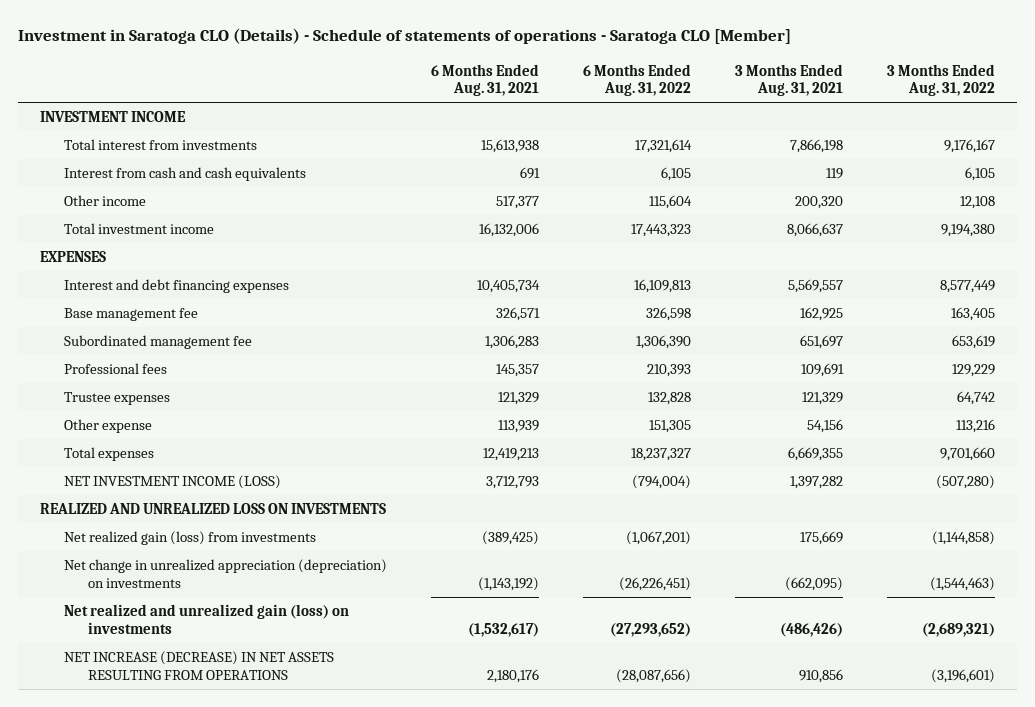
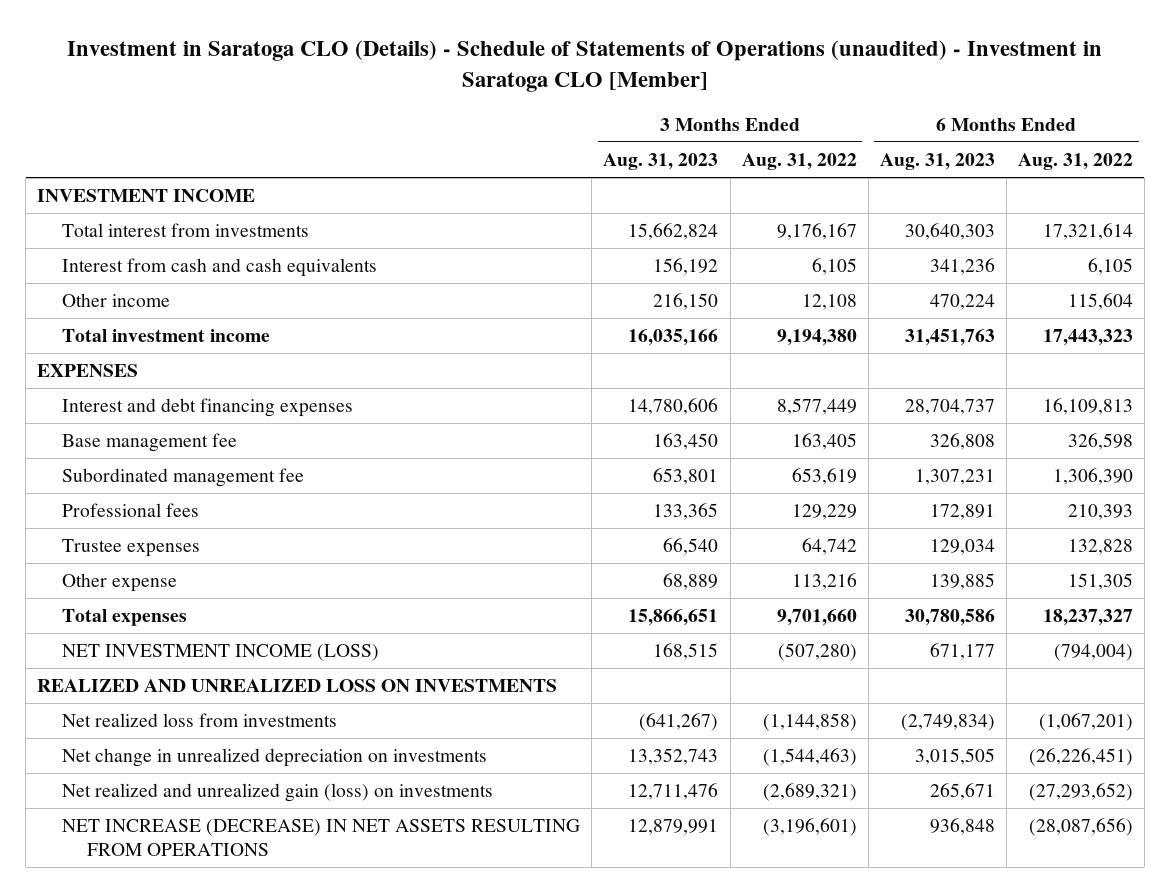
- Investment in Saratoga CLO (Details) - Schedule of statements of operations - Saratoga CLO [Member]
+ Investment in Saratoga CLO (Details) - Schedule of Statements of Operations (unaudited) - Investment in Saratoga CLO [Member]
- | 6 Months Ended Aug. 31, 2021 | 6 Months Ended Aug. 31, 2022 | 3 Months Ended Aug. 31, 2021 | 3 Months Ended Aug. 31, 2022
+ | 3 Months Ended Aug. 31, 2023 | 3 Months Ended Aug. 31, 2022 | 6 Months Ended Aug. 31, 2023 | 6 Months Ended Aug. 31, 2022
- Net realized gain (loss) from investments | (389,425) | (1,067,201) | 175,669 | (1,144,858)
- Net change in unrealized appreciation (depreciation) on investments | (1,143,192) | (26,226,451) | (662,095) | (1,544,463)
+ Net realized loss from investments | (641,267) | (1,144,858) | (2,749,834) | (1,067,201)
+ Net change in unrealized depreciation on investments | 13,352,743 | (1,544,463) | 3,015,505 | (26,226,451)

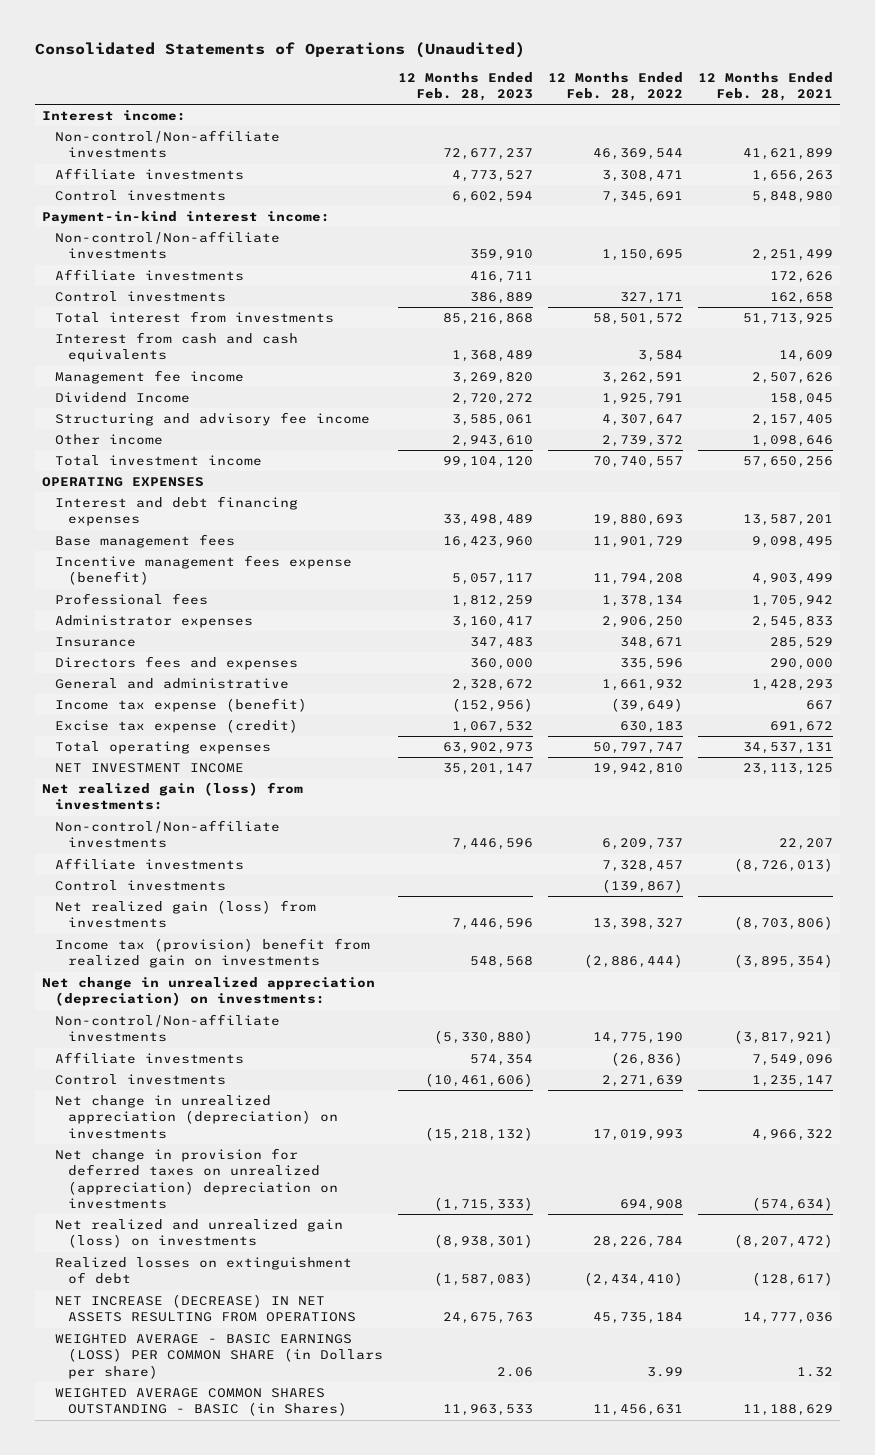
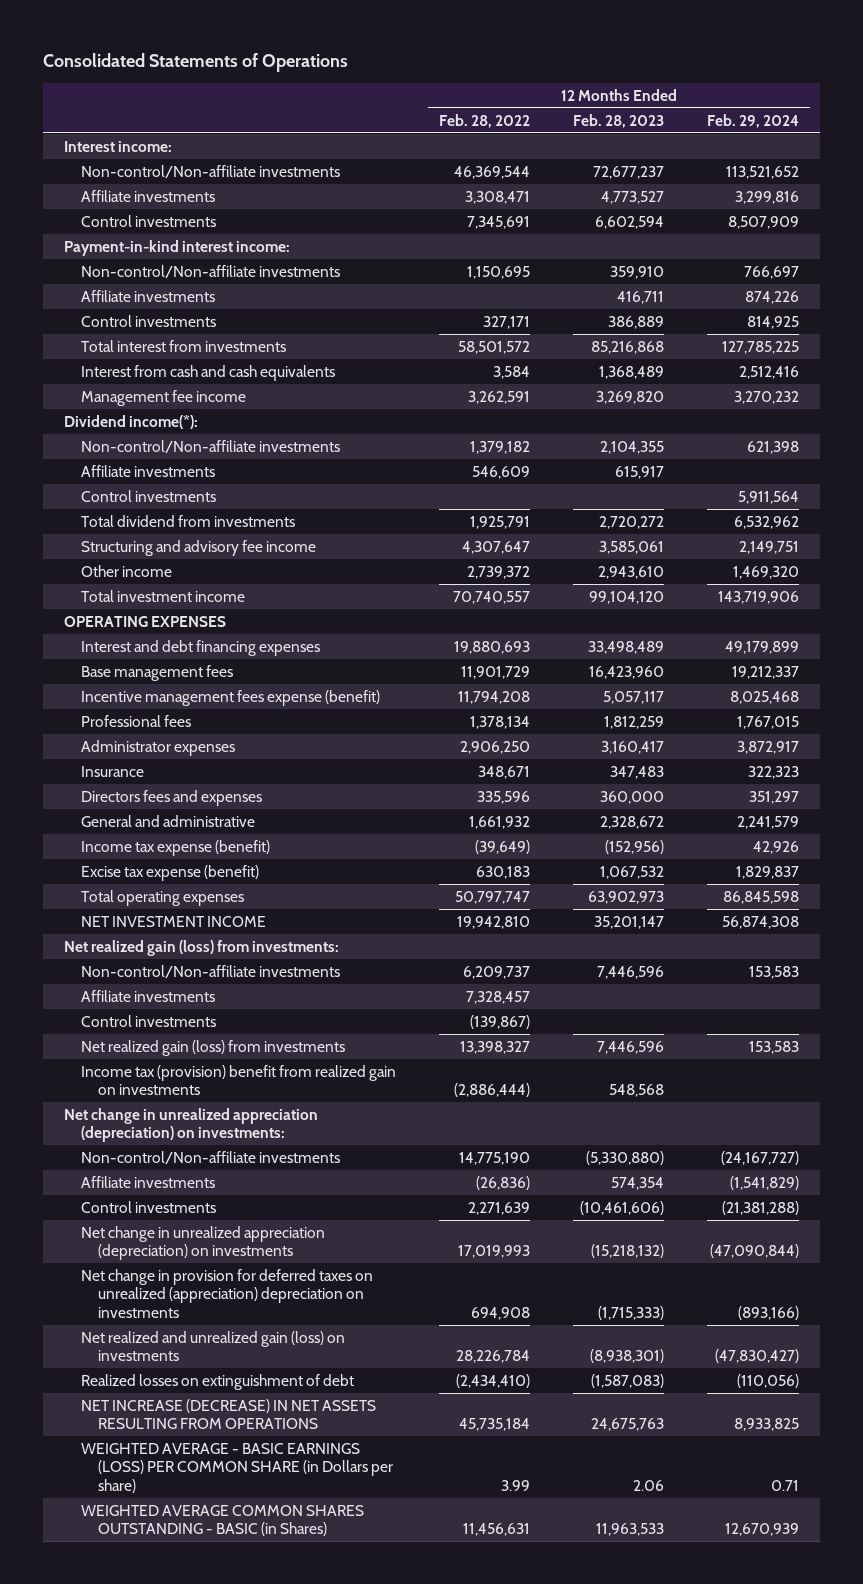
- Consolidated Statements of Operations (Unaudited)
+ Consolidated Statements of Operations
- | 12 Months Ended Feb. 28, 2023 | 12 Months Ended Feb. 28, 2022 | 12 Months Ended Feb. 28, 2021
+ | 12 Months Ended Feb. 28, 2022 | 12 Months Ended Feb. 28, 2023 | 12 Months Ended Feb. 29, 2024
- Dividend Income | 2,720,272 | 1,925,791 | 158,045
+ Dividend income(*):
+ Non-control/Non-affiliate investments | 1,379,182 | 2,104,355 | 621,398
+ Affiliate investments | 546,609 | 615,917 |
+ Control investments | | | 5,911,564
+ Total dividend from investments | 1,925,791 | 2,720,272 | 6,532,962
- Excise tax expense (credit) | 1,067,532 | 630,183 | 691,672
+ Excise tax expense (benefit) | 630,183 | 1,067,532 | 1,829,837

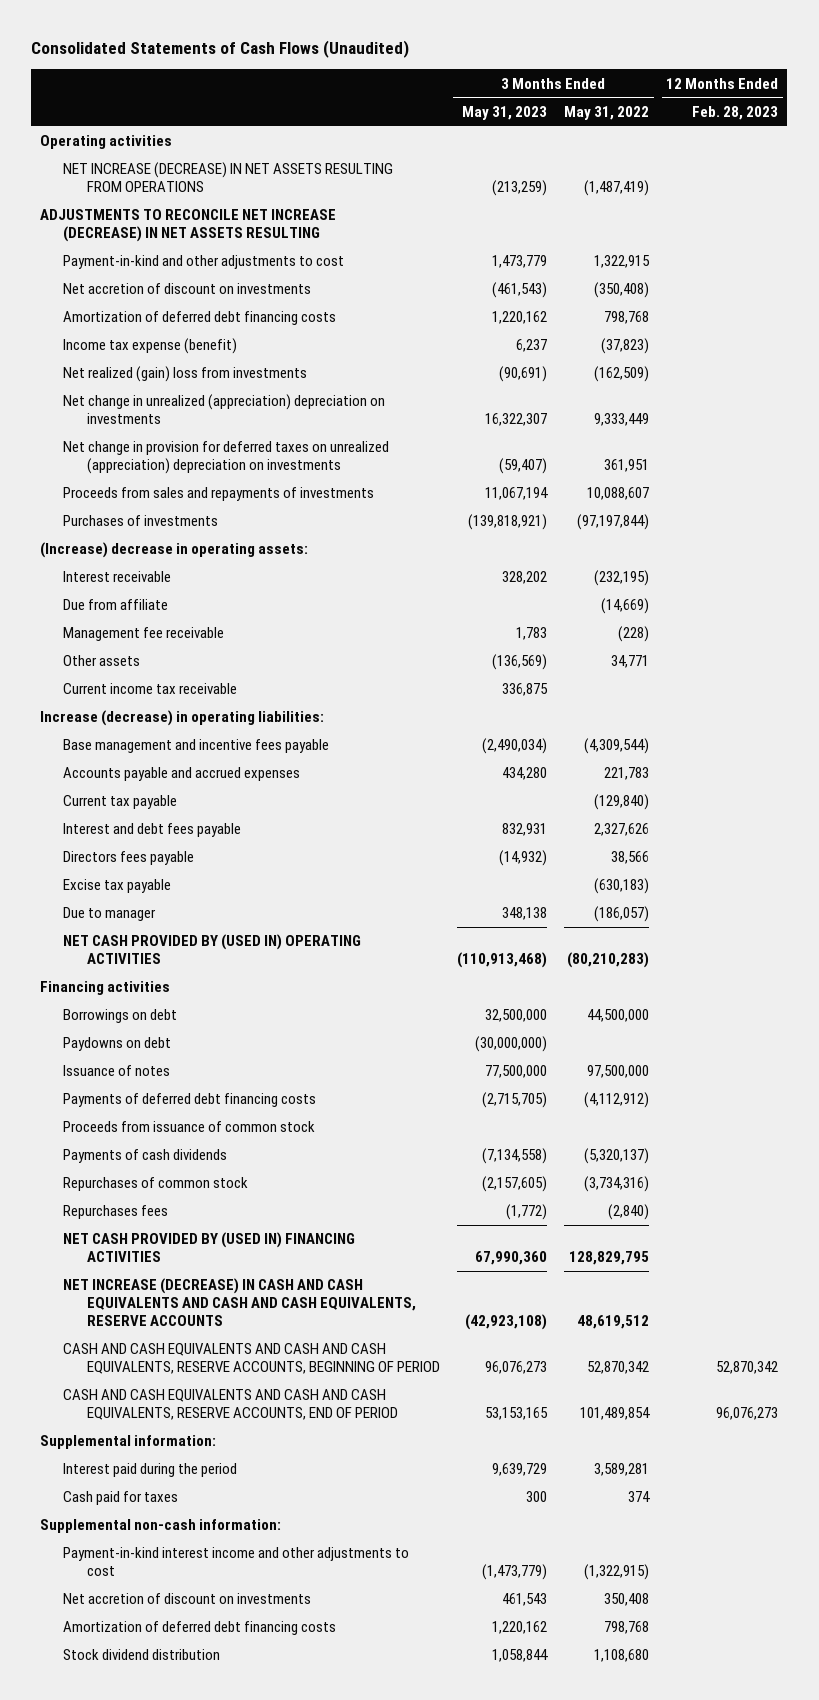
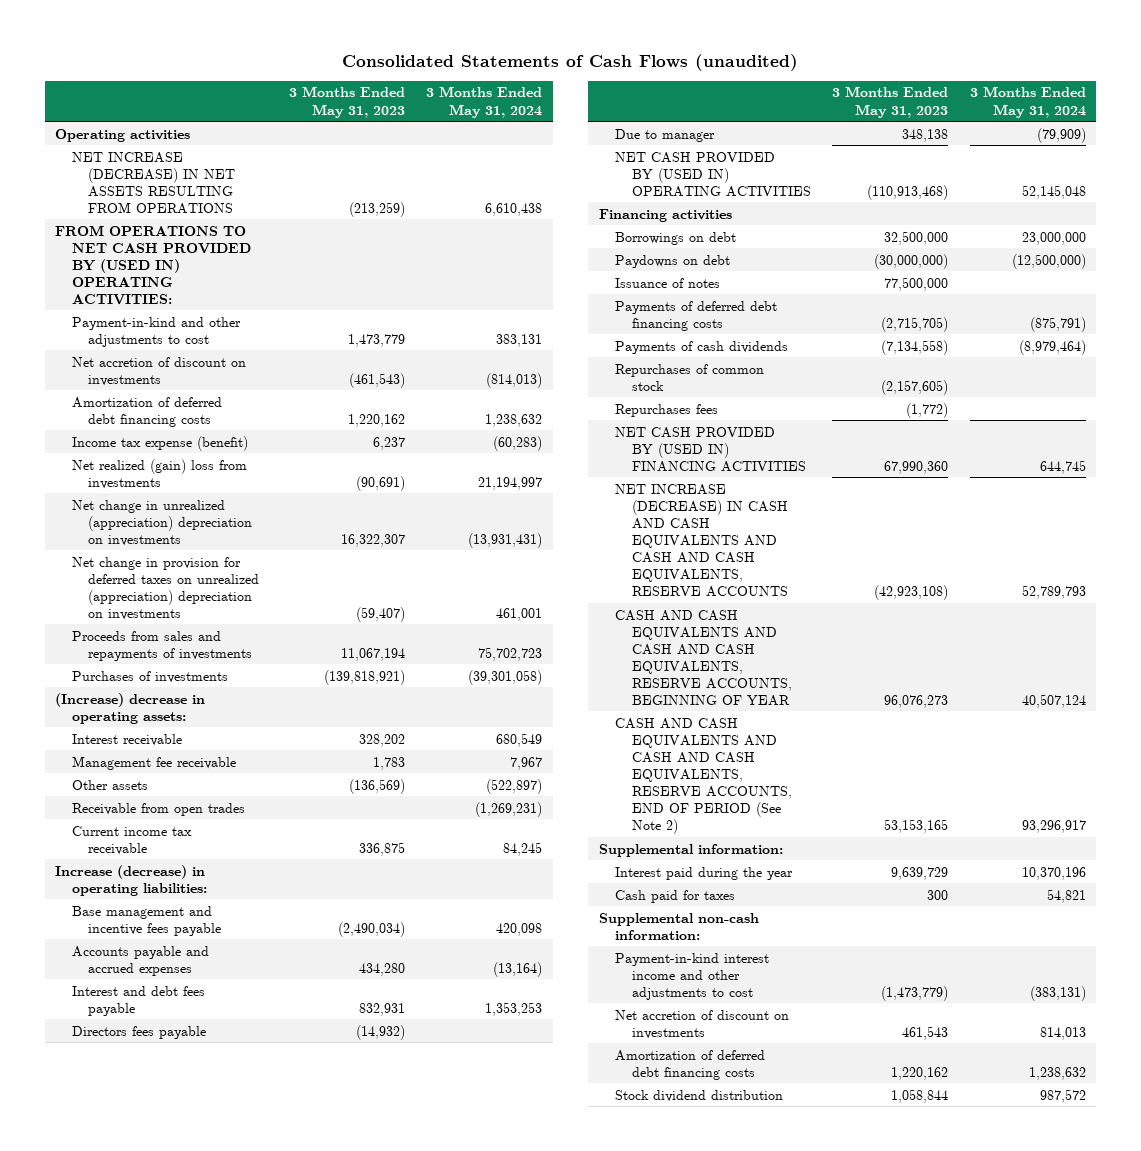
- Consolidated Statements of Cash Flows (Unaudited)
+ Consolidated Statements of Cash Flows (unaudited)
- | 3 Months Ended May 31, 2023 | 3 Months Ended May 31, 2022 | 12 Months Ended Feb. 28, 2023
+ | 3 Months Ended May 31, 2023 | 3 Months Ended May 31, 2024
- ADJUSTMENTS TO RECONCILE NET INCREASE (DECREASE) IN NET ASSETS RESULTING
+ FROM OPERATIONS TO NET CASH PROVIDED BY (USED IN) OPERATING ACTIVITIES:
- Due from affiliate | | (14,669) |
+ Receivable from open trades | | (1,269,231)
- Current tax payable | | (129,840) |
- Excise tax payable | | (630,183) |
- Proceeds from issuance of common stock
- CASH AND CASH EQUIVALENTS AND CASH AND CASH EQUIVALENTS, RESERVE ACCOUNTS, BEGINNING OF PERIOD | 96,076,273 | 52,870,342 | 52,870,342
- CASH AND CASH EQUIVALENTS AND CASH AND CASH EQUIVALENTS, RESERVE ACCOUNTS, END OF PERIOD | 53,153,165 | 101,489,854 | 96,076,273
+ CASH AND CASH EQUIVALENTS AND CASH AND CASH EQUIVALENTS, RESERVE ACCOUNTS, BEGINNING OF YEAR | 96,076,273 | 40,507,124
+ CASH AND CASH EQUIVALENTS AND CASH AND CASH EQUIVALENTS, RESERVE ACCOUNTS, END OF PERIOD (See Note 2) | 53,153,165 | 93,296,917
- Interest paid during the period | 9,639,729 | 3,589,281 |
+ Interest paid during the year | 9,639,729 | 10,370,196

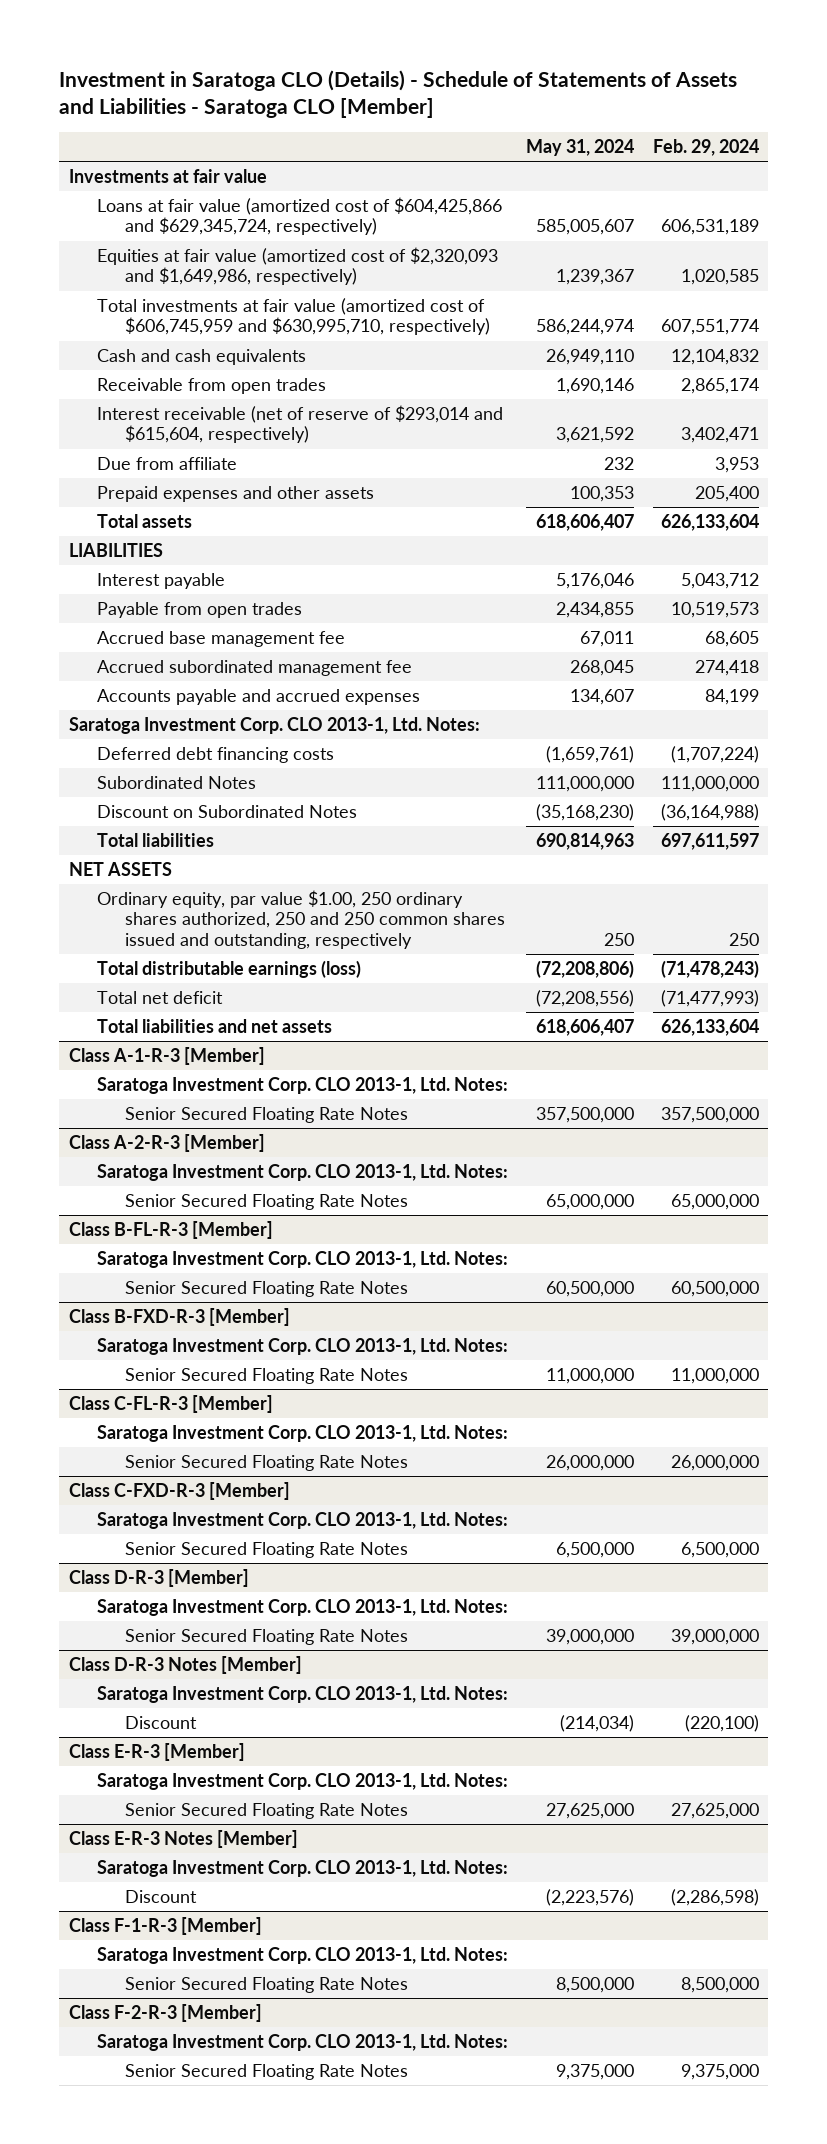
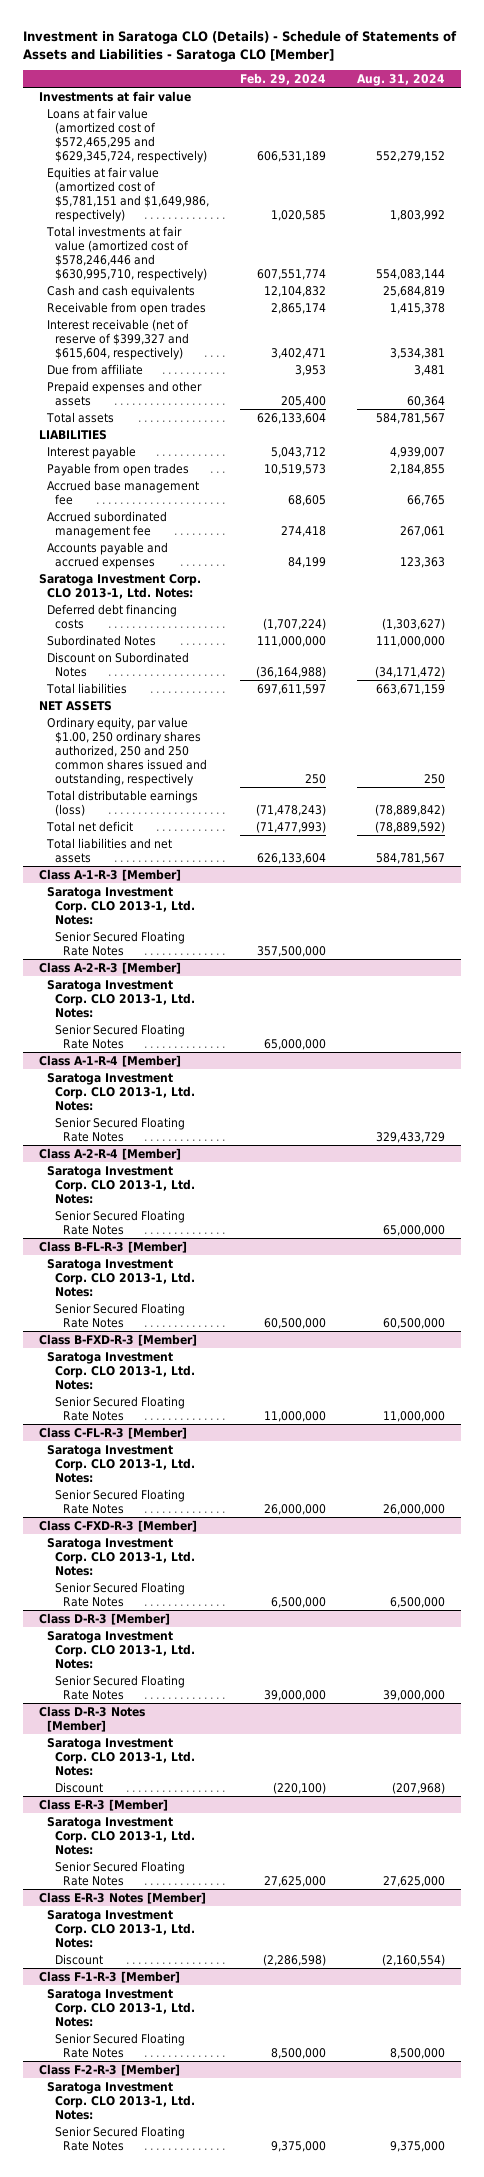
- | May 31, 2024 | Feb. 29, 2024
+ | Feb. 29, 2024 | Aug. 31, 2024
- Loans at fair value (amortized cost of $604,425,866 and $629,345,724, respectively) | 585,005,607 | 606,531,189
- Equities at fair value (amortized cost of $2,320,093 and $1,649,986, respectively) | 1,239,367 | 1,020,585
- Total investments at fair value (amortized cost of $606,745,959 and $630,995,710, respectively) | 586,244,974 | 607,551,774
+ Loans at fair value (amortized cost of $572,465,295 and $629,345,724, respectively) | 606,531,189 | 552,279,152
+ Equities at fair value (amortized cost of $5,781,151 and $1,649,986, respectively) | 1,020,585 | 1,803,992
+ Total investments at fair value (amortized cost of $578,246,446 and $630,995,710, respectively) | 607,551,774 | 554,083,144
- Interest receivable (net of reserve of $293,014 and $615,604, respectively) | 3,621,592 | 3,402,471
+ Interest receivable (net of reserve of $399,327 and $615,604, respectively) | 3,402,471 | 3,534,381
+ Class A-1-R-4 [Member]
+ Saratoga Investment Corp. CLO 2013-1, Ltd. Notes:
+ Senior Secured Floating Rate Notes | | 329,433,729
+ Class A-2-R-4 [Member]
+ Saratoga Investment Corp. CLO 2013-1, Ltd. Notes:
+ Senior Secured Floating Rate Notes | | 65,000,000

